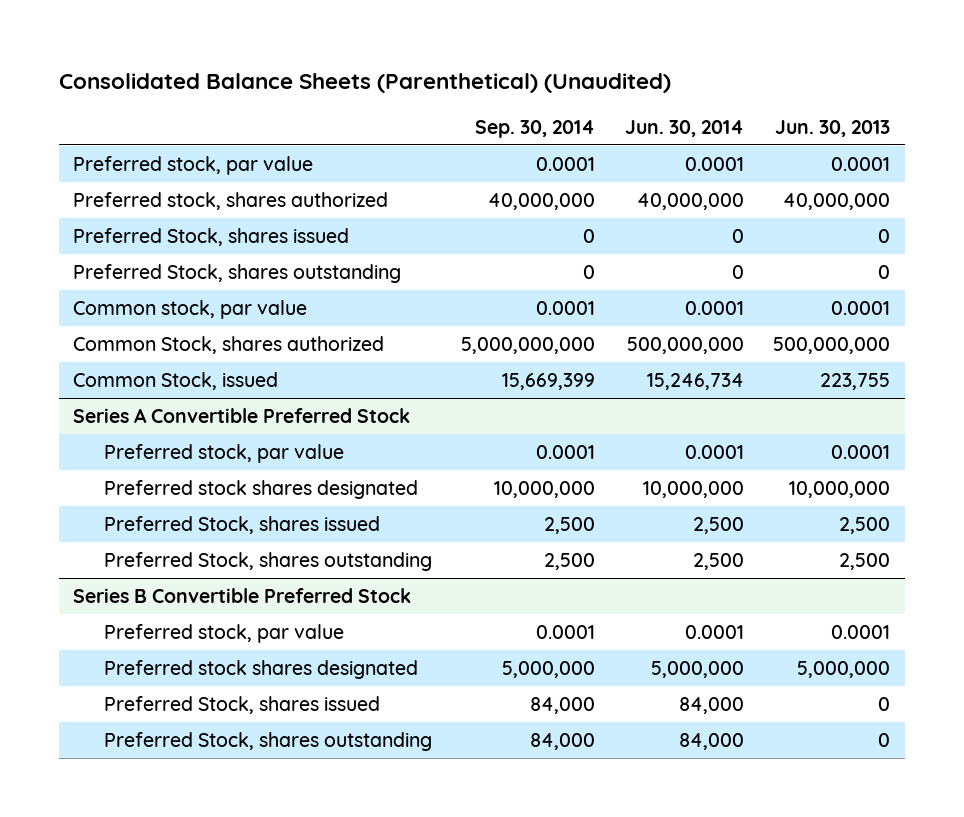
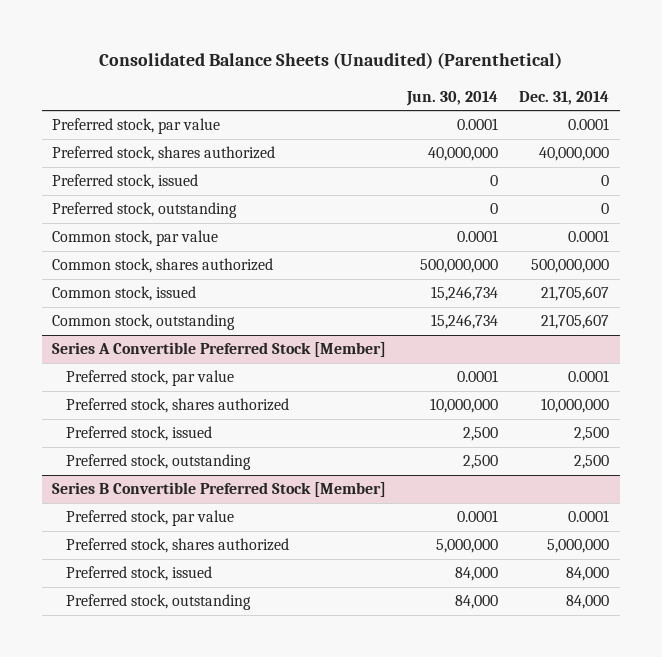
- Consolidated Balance Sheets (Parenthetical) (Unaudited)
+ Consolidated Balance Sheets (Unaudited) (Parenthetical)
- | Sep. 30, 2014 | Jun. 30, 2014 | Jun. 30, 2013
+ | Jun. 30, 2014 | Dec. 31, 2014
- Preferred Stock, shares issued | 0 | 0 | 0
- Preferred Stock, shares outstanding | 0 | 0 | 0
+ Preferred stock, issued | 0 | 0
+ Preferred stock, outstanding | 0 | 0
- Common Stock, shares authorized | 5,000,000,000 | 500,000,000 | 500,000,000
- Common Stock, issued | 15,669,399 | 15,246,734 | 223,755
- Series A Convertible Preferred Stock
+ Common stock, shares authorized | 500,000,000 | 500,000,000
+ Common stock, issued | 15,246,734 | 21,705,607
+ Common stock, outstanding | 15,246,734 | 21,705,607
+ Series A Convertible Preferred Stock [Member]
- Preferred stock shares designated | 10,000,000 | 10,000,000 | 10,000,000
- Preferred Stock, shares issued | 2,500 | 2,500 | 2,500
- Preferred Stock, shares outstanding | 2,500 | 2,500 | 2,500
- Series B Convertible Preferred Stock
+ Preferred stock, shares authorized | 10,000,000 | 10,000,000
+ Preferred stock, issued | 2,500 | 2,500
+ Preferred stock, outstanding | 2,500 | 2,500
+ Series B Convertible Preferred Stock [Member]
- Preferred stock shares designated | 5,000,000 | 5,000,000 | 5,000,000
- Preferred Stock, shares issued | 84,000 | 84,000 | 0
- Preferred Stock, shares outstanding | 84,000 | 84,000 | 0
+ Preferred stock, shares authorized | 5,000,000 | 5,000,000
+ Preferred stock, issued | 84,000 | 84,000
+ Preferred stock, outstanding | 84,000 | 84,000

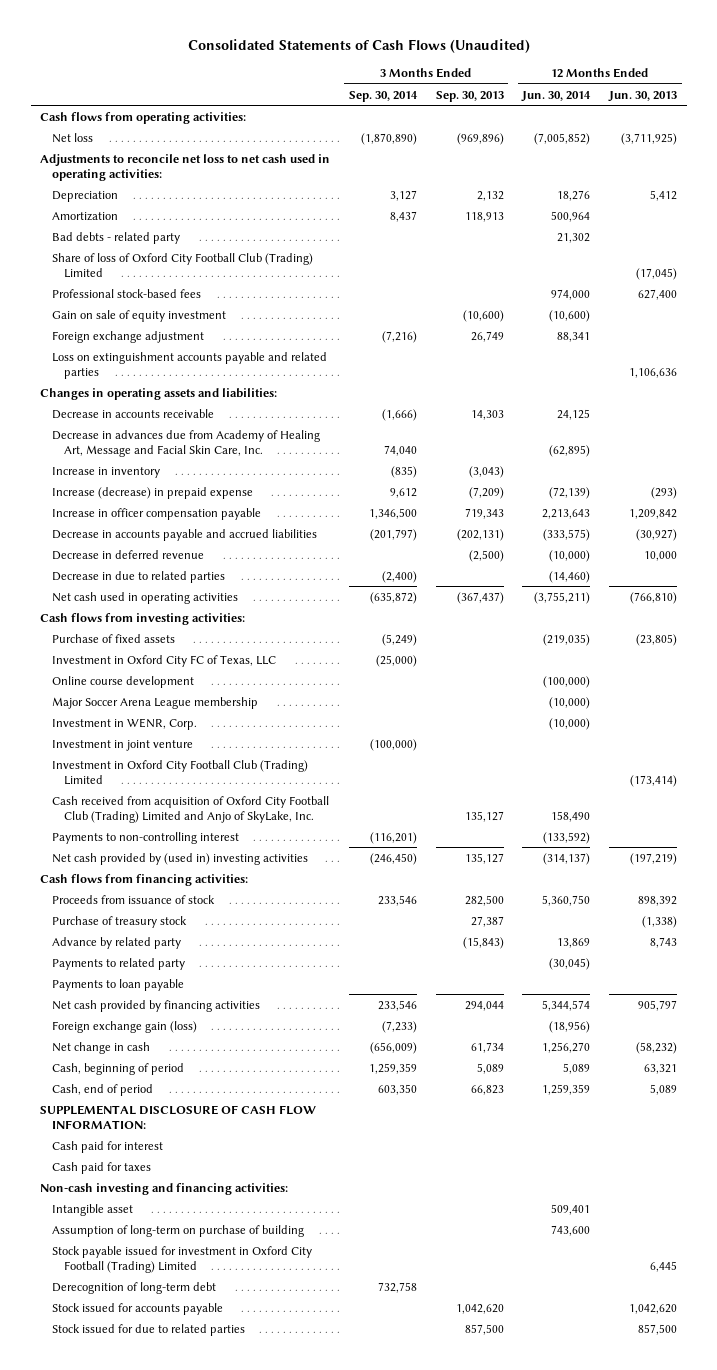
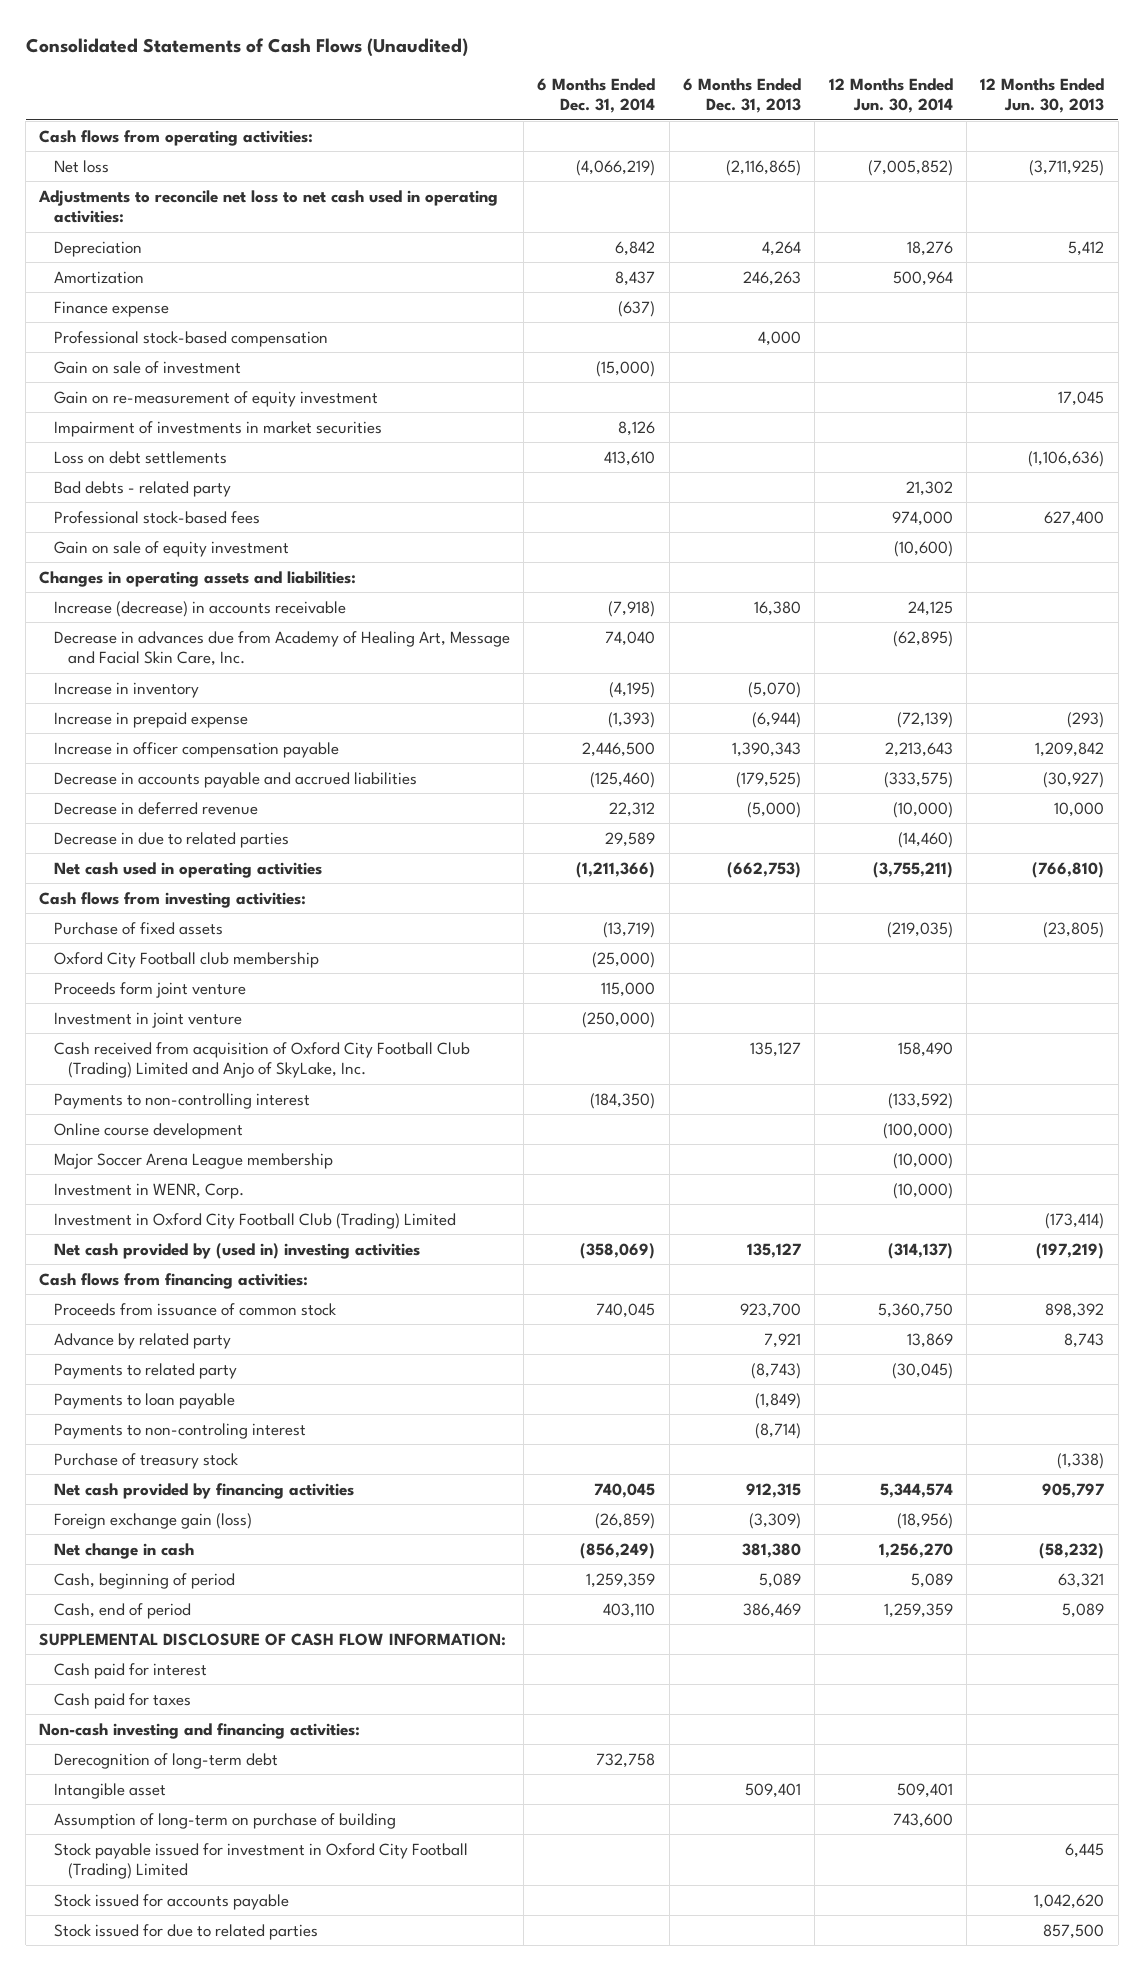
- | 3 Months Ended Sep. 30, 2014 | 3 Months Ended Sep. 30, 2013 | 12 Months Ended Jun. 30, 2014 | 12 Months Ended Jun. 30, 2013
+ | 6 Months Ended Dec. 31, 2014 | 6 Months Ended Dec. 31, 2013 | 12 Months Ended Jun. 30, 2014 | 12 Months Ended Jun. 30, 2013
+ Finance expense | (637) | | |
+ Professional stock-based compensation | | 4,000 | |
+ Gain on sale of investment | (15,000) | | |
+ Gain on re-measurement of equity investment | | | | 17,045
+ Impairment of investments in market securities | 8,126 | | |
+ Loss on debt settlements | 413,610 | | | (1,106,636)
- Share of loss of Oxford City Football Club (Trading) Limited | | | | (17,045)
- Foreign exchange adjustment | (7,216) | 26,749 | 88,341 |
- Loss on extinguishment accounts payable and related parties | | | | 1,106,636
- Decrease in accounts receivable | (1,666) | 14,303 | 24,125 |
+ Increase (decrease) in accounts receivable | (7,918) | 16,380 | 24,125 |
- Increase (decrease) in prepaid expense | 9,612 | (7,209) | (72,139) | (293)
+ Increase in prepaid expense | (1,393) | (6,944) | (72,139) | (293)
- Investment in Oxford City FC of Texas, LLC | (25,000) | | |
+ Oxford City Football club membership | (25,000) | | |
+ Proceeds form joint venture | 115,000 | | |
moved up: Investment in joint venture | (250,000) | | |
moved up: Cash received from acquisition of Oxford City Football Club (Trading) Limited and Anjo of SkyLake, Inc. | | 135,127 | 158,490 |
moved up: Payments to non-controlling interest | (184,350) | | (133,592) |
- Proceeds from issuance of stock | 233,546 | 282,500 | 5,360,750 | 898,392
+ Proceeds from issuance of common stock | 740,045 | 923,700 | 5,360,750 | 898,392
+ Payments to non-controling interest | | (8,714) | |
moved down: Purchase of treasury stock | | | | (1,338)
moved up: Derecognition of long-term debt | 732,758 | | |

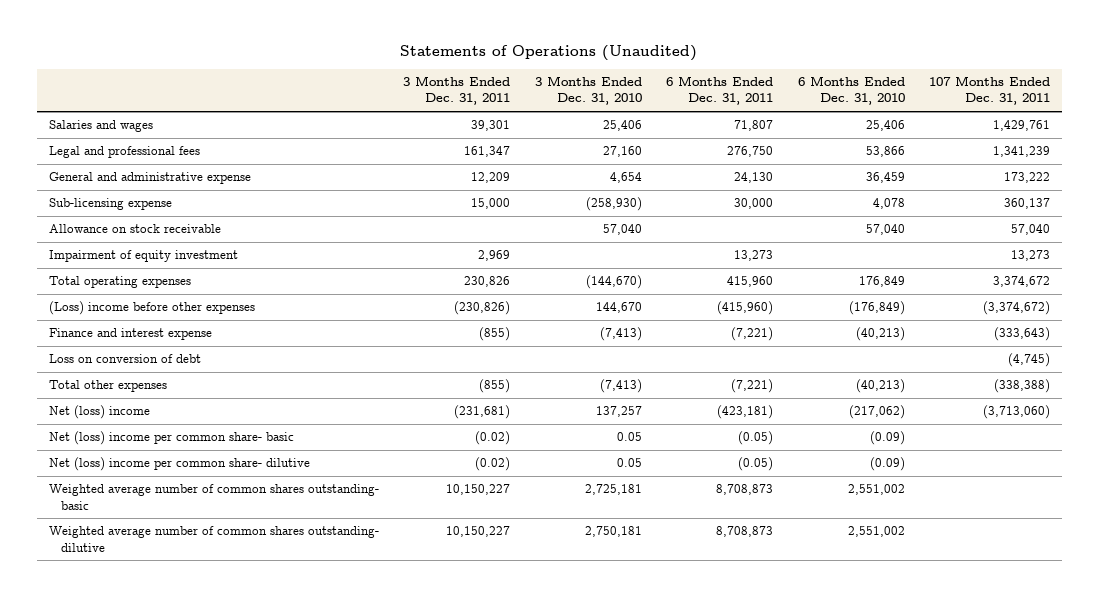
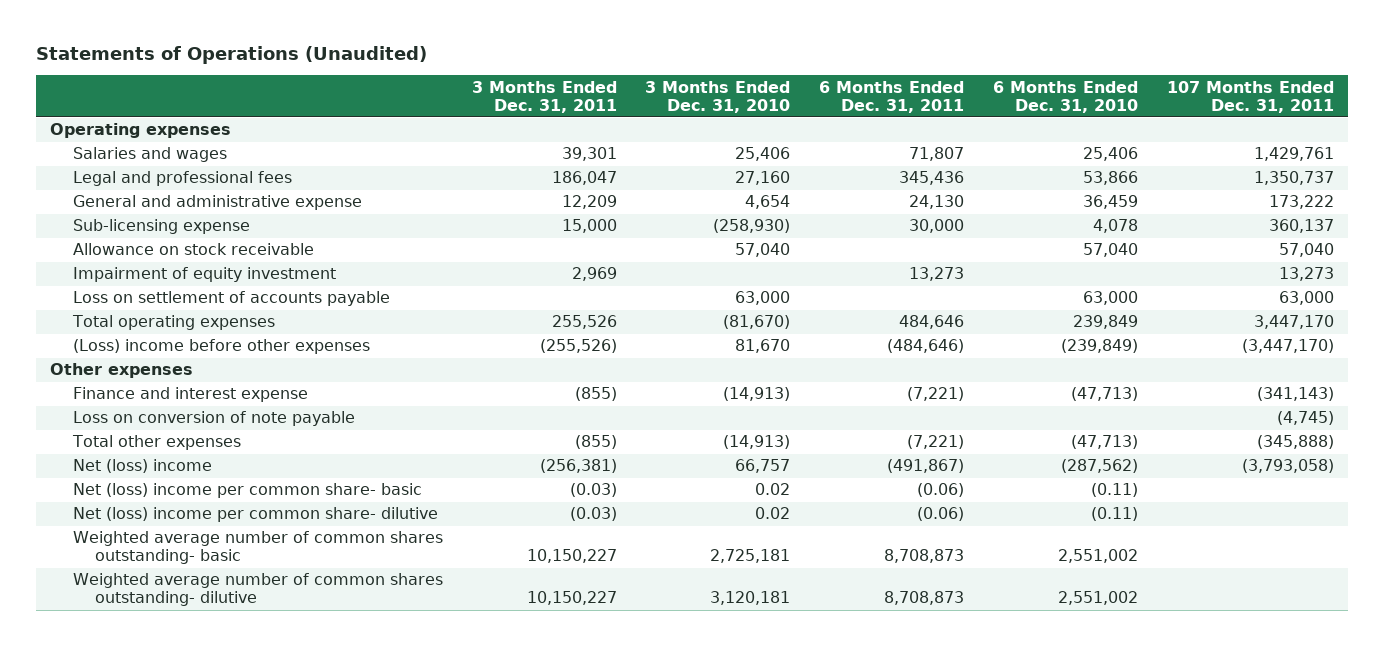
+ Operating expenses
- Legal and professional fees | 161,347 | 27,160 | 276,750 | 53,866 | 1,341,239
+ Legal and professional fees | 186,047 | 27,160 | 345,436 | 53,866 | 1,350,737
- Total operating expenses | 230,826 | (144,670) | 415,960 | 176,849 | 3,374,672
- (Loss) income before other expenses | (230,826) | 144,670 | (415,960) | (176,849) | (3,374,672)
- Finance and interest expense | (855) | (7,413) | (7,221) | (40,213) | (333,643)
- Loss on conversion of debt | | | | | (4,745)
- Total other expenses | (855) | (7,413) | (7,221) | (40,213) | (338,388)
- Net (loss) income | (231,681) | 137,257 | (423,181) | (217,062) | (3,713,060)
- Net (loss) income per common share- basic | (0.02) | 0.05 | (0.05) | (0.09) |
- Net (loss) income per common share- dilutive | (0.02) | 0.05 | (0.05) | (0.09) |
+ Loss on settlement of accounts payable | | 63,000 | | 63,000 | 63,000
+ Total operating expenses | 255,526 | (81,670) | 484,646 | 239,849 | 3,447,170
+ (Loss) income before other expenses | (255,526) | 81,670 | (484,646) | (239,849) | (3,447,170)
+ Other expenses
+ Finance and interest expense | (855) | (14,913) | (7,221) | (47,713) | (341,143)
+ Loss on conversion of note payable | | | | | (4,745)
+ Total other expenses | (855) | (14,913) | (7,221) | (47,713) | (345,888)
+ Net (loss) income | (256,381) | 66,757 | (491,867) | (287,562) | (3,793,058)
+ Net (loss) income per common share- basic | (0.03) | 0.02 | (0.06) | (0.11) |
+ Net (loss) income per common share- dilutive | (0.03) | 0.02 | (0.06) | (0.11) |
- Weighted average number of common shares outstanding- dilutive | 10,150,227 | 2,750,181 | 8,708,873 | 2,551,002 |
+ Weighted average number of common shares outstanding- dilutive | 10,150,227 | 3,120,181 | 8,708,873 | 2,551,002 |

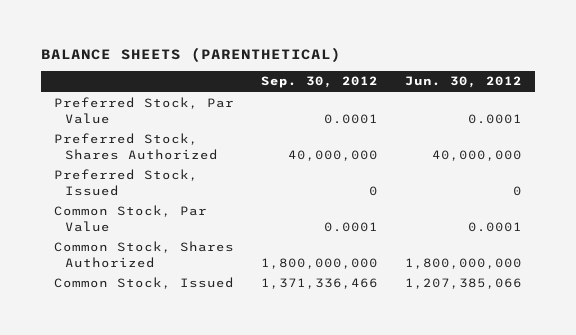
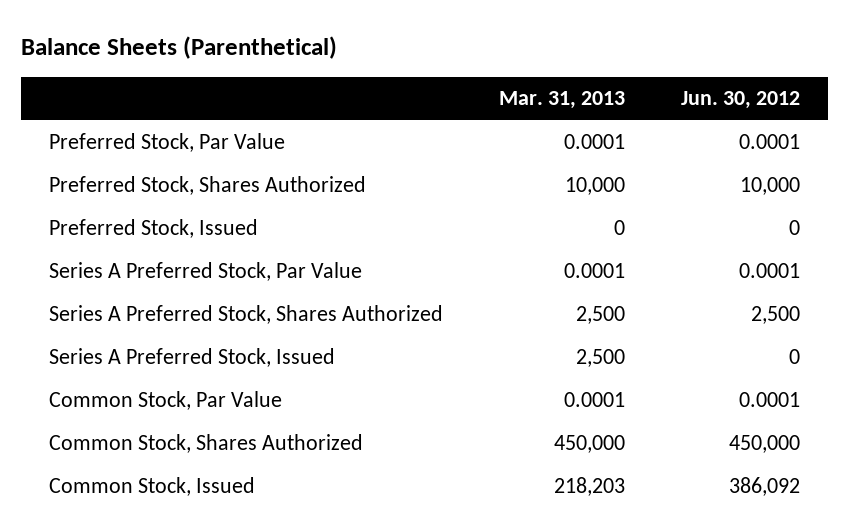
- BALANCE SHEETS (PARENTHETICAL)
+ Balance Sheets (Parenthetical)
- | Sep. 30, 2012 | Jun. 30, 2012
+ | Mar. 31, 2013 | Jun. 30, 2012
- Preferred Stock, Shares Authorized | 40,000,000 | 40,000,000
+ Preferred Stock, Shares Authorized | 10,000 | 10,000
+ Series A Preferred Stock, Par Value | 0.0001 | 0.0001
+ Series A Preferred Stock, Shares Authorized | 2,500 | 2,500
+ Series A Preferred Stock, Issued | 2,500 | 0
- Common Stock, Shares Authorized | 1,800,000,000 | 1,800,000,000
- Common Stock, Issued | 1,371,336,466 | 1,207,385,066
+ Common Stock, Shares Authorized | 450,000 | 450,000
+ Common Stock, Issued | 218,203 | 386,092

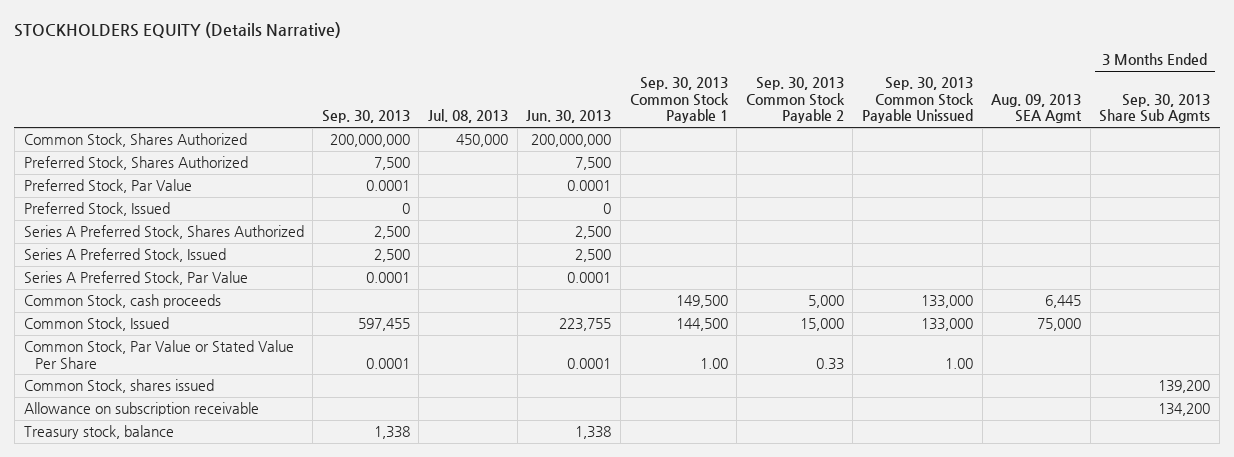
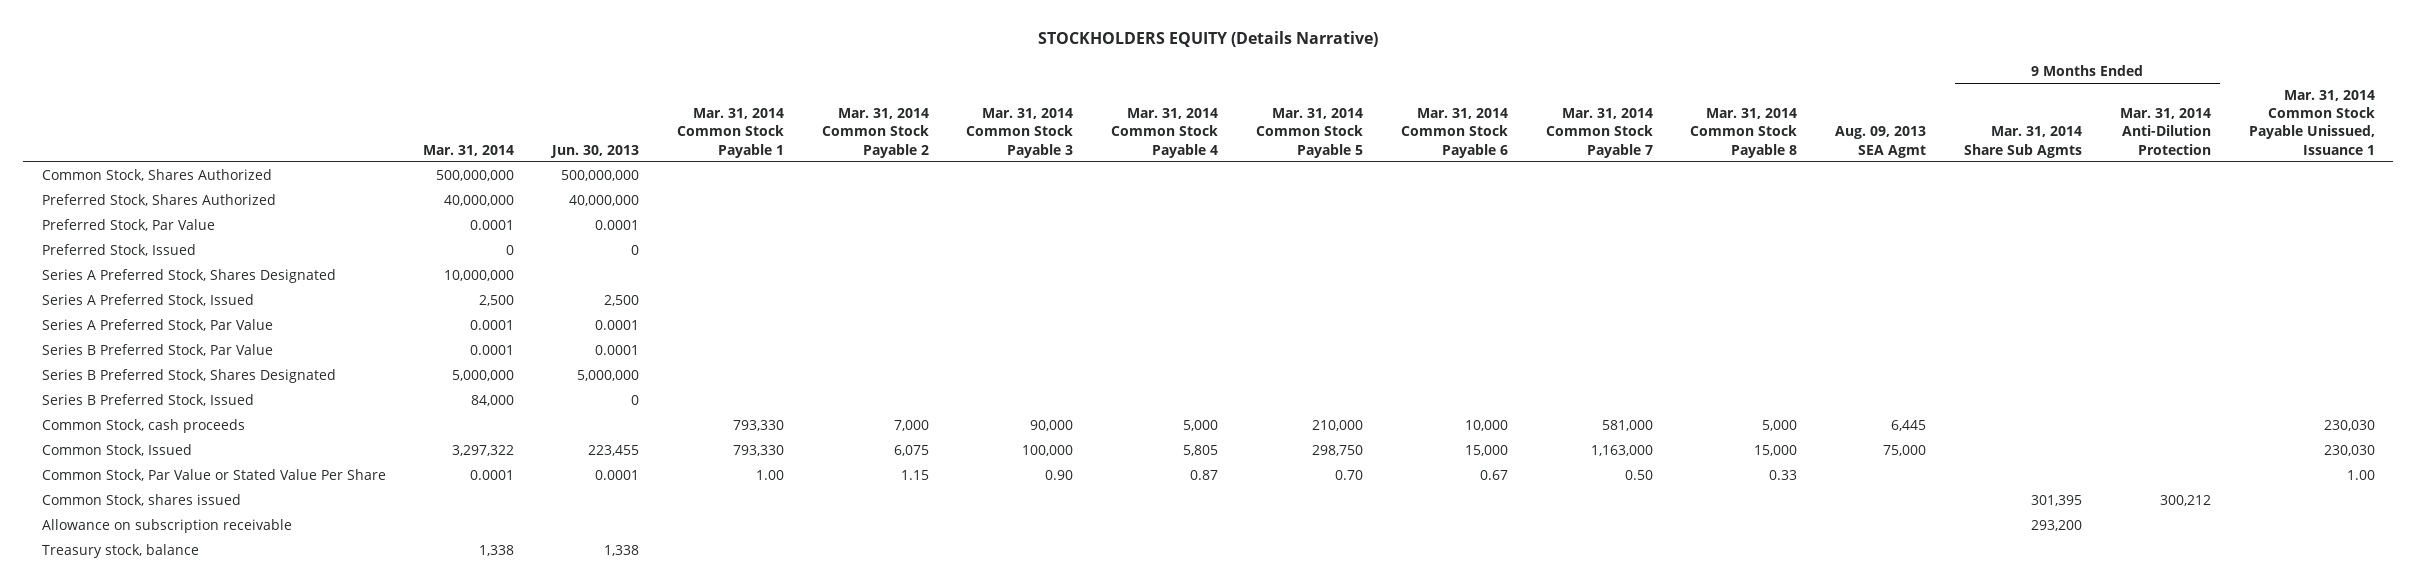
- | Sep. 30, 2013 | Jul. 08, 2013 | Jun. 30, 2013 | Sep. 30, 2013 Common Stock Payable 1 | Sep. 30, 2013 Common Stock Payable 2 | Sep. 30, 2013 Common Stock Payable Unissued | Aug. 09, 2013 SEA Agmt | 3 Months Ended Sep. 30, 2013 Share Sub Agmts
+ | Mar. 31, 2014 | Jun. 30, 2013 | Mar. 31, 2014 Common Stock Payable 1 | Mar. 31, 2014 Common Stock Payable 2 | Mar. 31, 2014 Common Stock Payable 3 | Mar. 31, 2014 Common Stock Payable 4 | Mar. 31, 2014 Common Stock Payable 5 | Mar. 31, 2014 Common Stock Payable 6 | Mar. 31, 2014 Common Stock Payable 7 | Mar. 31, 2014 Common Stock Payable 8 | Aug. 09, 2013 SEA Agmt | 9 Months Ended Mar. 31, 2014 Share Sub Agmts | 9 Months Ended Mar. 31, 2014 Anti-Dilution Protection | Mar. 31, 2014 Common Stock Payable Unissued, Issuance 1
- Common Stock, Shares Authorized | 200,000,000 | 450,000 | 200,000,000 | | | | |
- Preferred Stock, Shares Authorized | 7,500 | | 7,500 | | | | |
+ Common Stock, Shares Authorized | 500,000,000 | 500,000,000 | | | | | | | | | | | |
+ Preferred Stock, Shares Authorized | 40,000,000 | 40,000,000 | | | | | | | | | | | |
- Series A Preferred Stock, Shares Authorized | 2,500 | | 2,500 | | | | |
+ Series A Preferred Stock, Shares Designated | 10,000,000 | | | | | | | | | | | | |
+ Series B Preferred Stock, Par Value | 0.0001 | 0.0001 | | | | | | | | | | | |
+ Series B Preferred Stock, Shares Designated | 5,000,000 | 5,000,000 | | | | | | | | | | | |
+ Series B Preferred Stock, Issued | 84,000 | 0 | | | | | | | | | | | |
- Common Stock, Issued | 597,455 | | 223,755 | 144,500 | 15,000 | 133,000 | 75,000 |
+ Common Stock, Issued | 3,297,322 | 223,455 | 793,330 | 6,075 | 100,000 | 5,805 | 298,750 | 15,000 | 1,163,000 | 15,000 | 75,000 | | | 230,030

